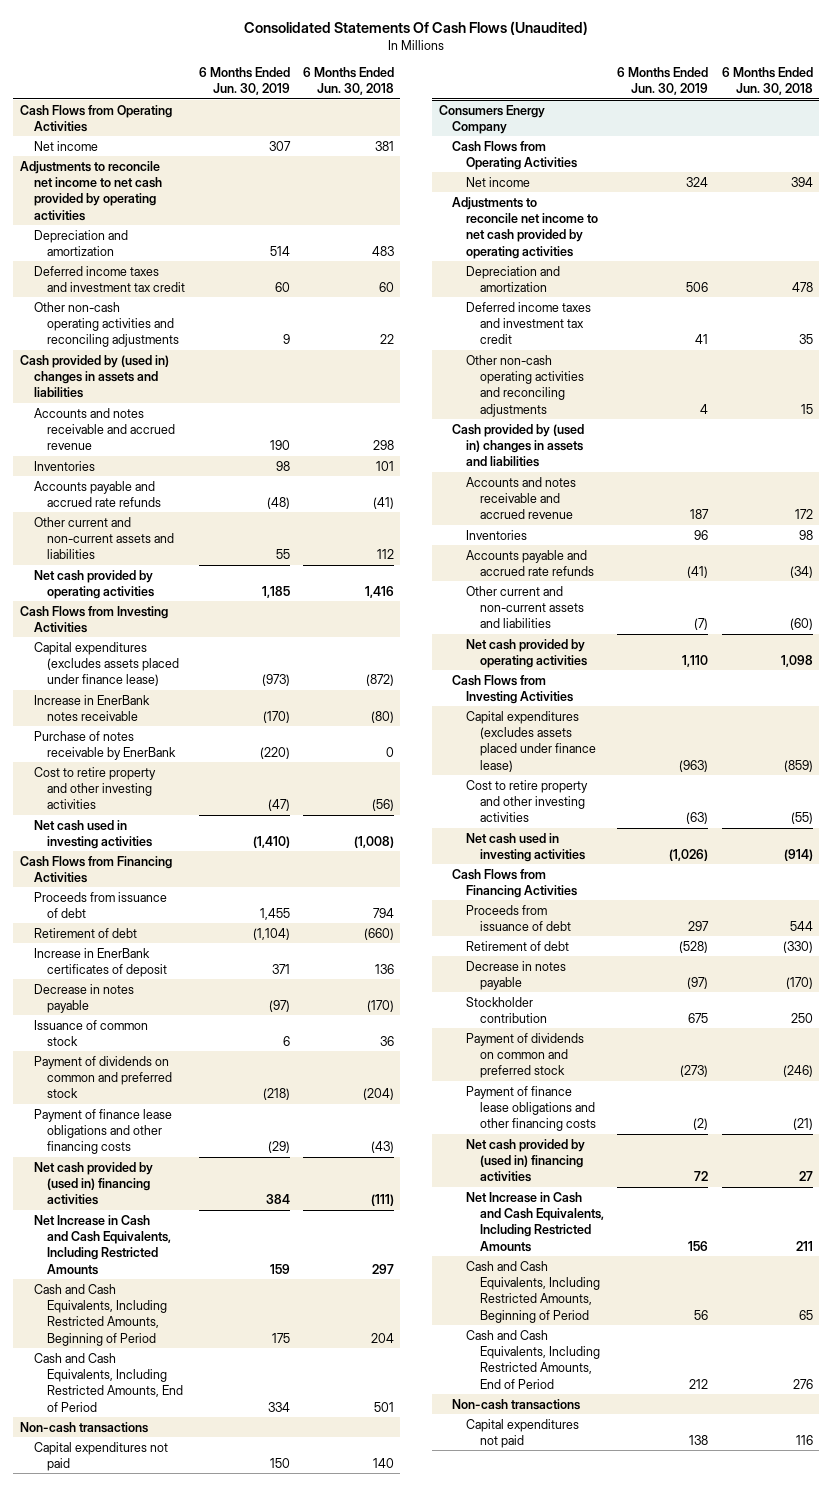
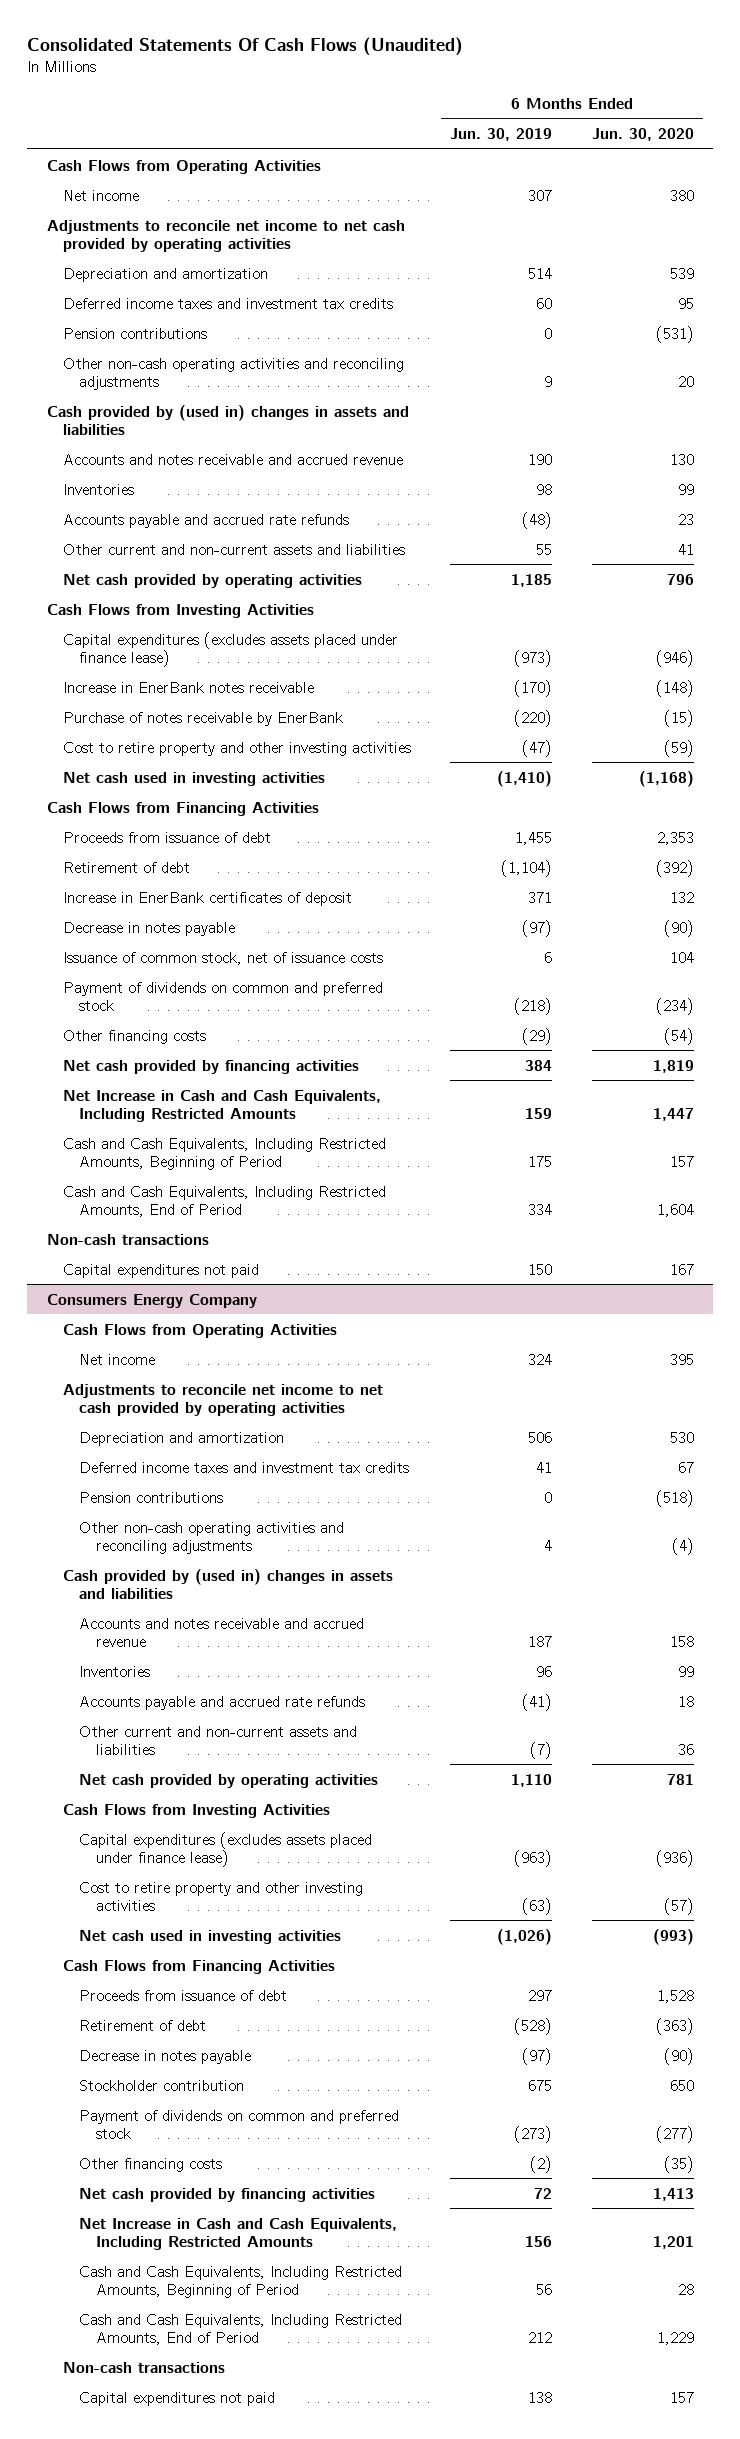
- | 6 Months Ended Jun. 30, 2019 | 6 Months Ended Jun. 30, 2018
+ | 6 Months Ended Jun. 30, 2019 | 6 Months Ended Jun. 30, 2020
- Deferred income taxes and investment tax credit | 60 | 60
+ Deferred income taxes and investment tax credits | 60 | 95
+ Pension contributions | 0 | (531)
- Issuance of common stock | 6 | 36
+ Issuance of common stock, net of issuance costs | 6 | 104
- Payment of finance lease obligations and other financing costs | (29) | (43)
- Net cash provided by (used in) financing activities | 384 | (111)
+ Other financing costs | (29) | (54)
+ Net cash provided by financing activities | 384 | 1,819
@ Consumers Energy Company
- Deferred income taxes and investment tax credit | 41 | 35
+ Deferred income taxes and investment tax credits | 41 | 67
+ Pension contributions | 0 | (518)
- Payment of finance lease obligations and other financing costs | (2) | (21)
- Net cash provided by (used in) financing activities | 72 | 27
+ Other financing costs | (2) | (35)
+ Net cash provided by financing activities | 72 | 1,413

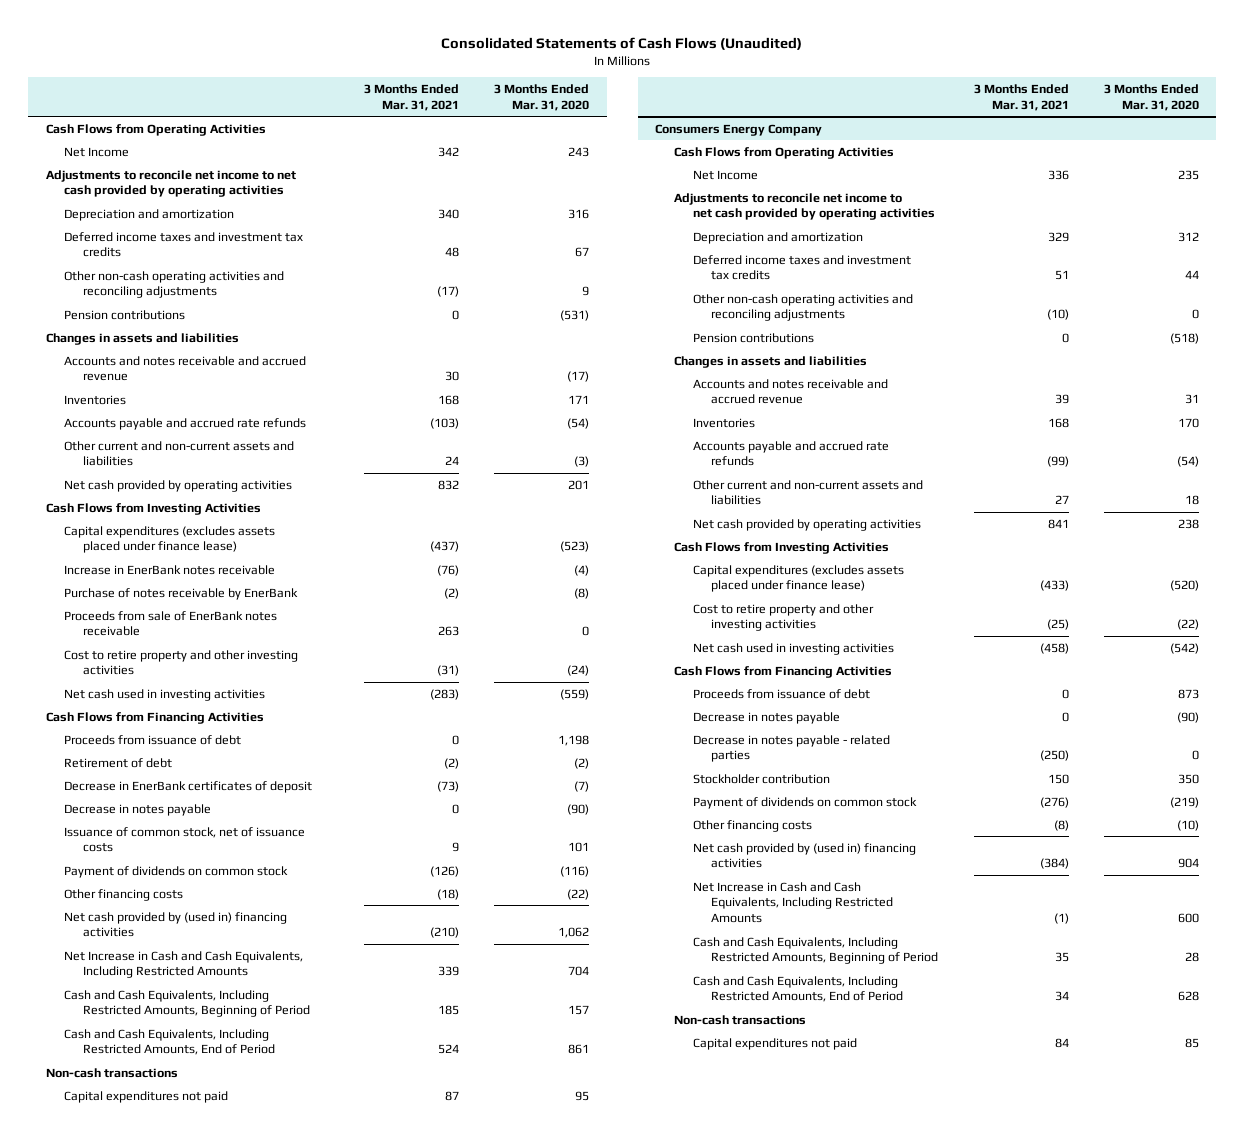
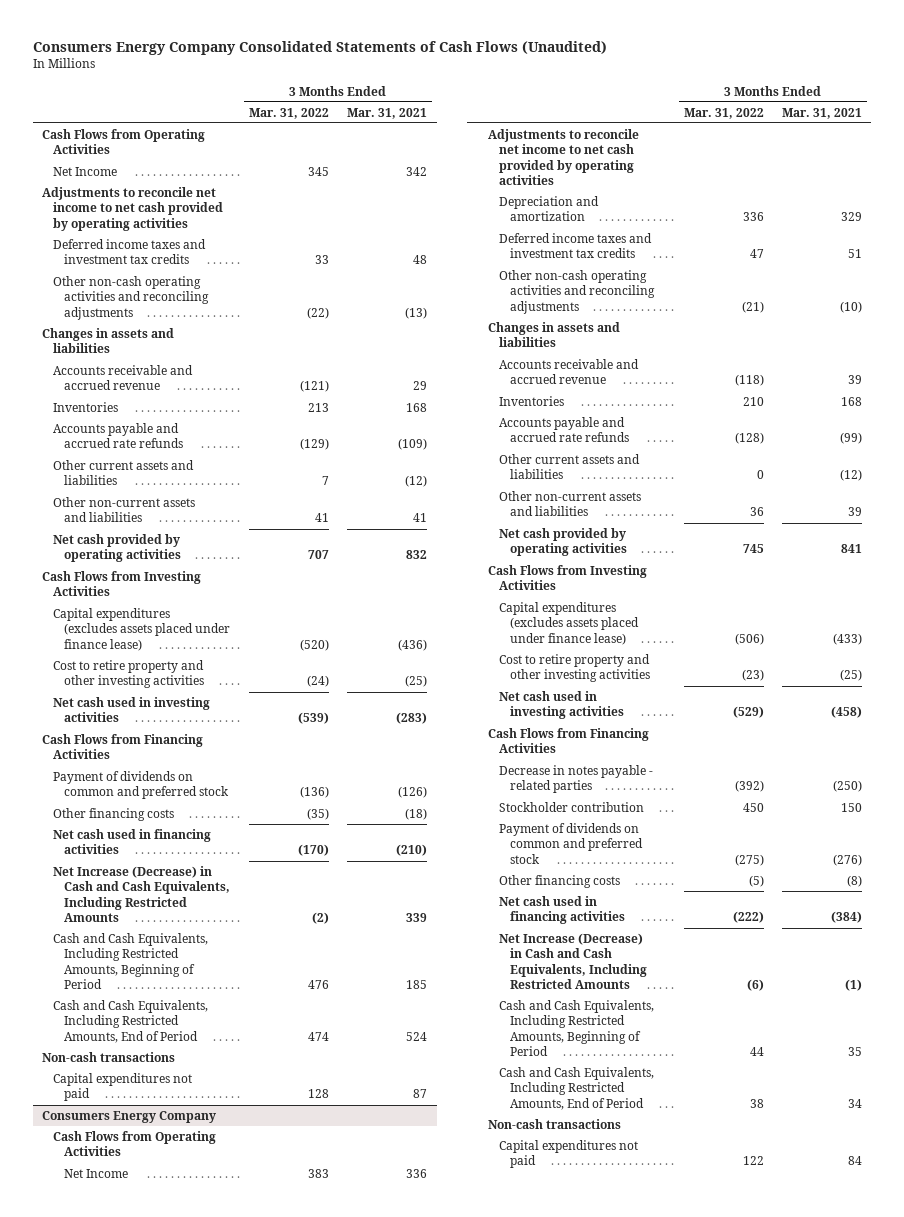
- Consolidated Statements of Cash Flows (Unaudited)
+ Consumers Energy Company Consolidated Statements of Cash Flows (Unaudited)
- | 3 Months Ended Mar. 31, 2021 | 3 Months Ended Mar. 31, 2020
+ | 3 Months Ended Mar. 31, 2022 | 3 Months Ended Mar. 31, 2021
- Depreciation and amortization | 340 | 316
- Other non-cash operating activities and reconciling adjustments | (17) | 9
- Pension contributions | 0 | (531)
+ Other non-cash operating activities and reconciling adjustments | (22) | (13)
- Accounts and notes receivable and accrued revenue | 30 | (17)
+ Accounts receivable and accrued revenue | (121) | 29
- Accounts payable and accrued rate refunds | (103) | (54)
- Other current and non-current assets and liabilities | 24 | (3)
+ Accounts payable and accrued rate refunds | (129) | (109)
+ Other current assets and liabilities | 7 | (12)
+ Other non-current assets and liabilities | 41 | 41
- Capital expenditures (excludes assets placed under finance lease) | (437) | (523)
- Increase in EnerBank notes receivable | (76) | (4)
- Purchase of notes receivable by EnerBank | (2) | (8)
- Proceeds from sale of EnerBank notes receivable | 263 | 0
- Cost to retire property and other investing activities | (31) | (24)
+ Capital expenditures (excludes assets placed under finance lease) | (520) | (436)
+ Cost to retire property and other investing activities | (24) | (25)
- Proceeds from issuance of debt | 0 | 1,198
- Retirement of debt | (2) | (2)
- Decrease in EnerBank certificates of deposit | (73) | (7)
- Decrease in notes payable | 0 | (90)
- Issuance of common stock, net of issuance costs | 9 | 101
- Payment of dividends on common stock | (126) | (116)
+ Payment of dividends on common and preferred stock | (136) | (126)
- Net cash provided by (used in) financing activities | (210) | 1,062
- Net Increase in Cash and Cash Equivalents, Including Restricted Amounts | 339 | 704
+ Net cash used in financing activities | (170) | (210)
+ Net Increase (Decrease) in Cash and Cash Equivalents, Including Restricted Amounts | (2) | 339
@ Consumers Energy Company
- Pension contributions | 0 | (518)
- Accounts and notes receivable and accrued revenue | 39 | 31
+ Accounts receivable and accrued revenue | (118) | 39
- Other current and non-current assets and liabilities | 27 | 18
+ Other current assets and liabilities | 0 | (12)
+ Other non-current assets and liabilities | 36 | 39
- Proceeds from issuance of debt | 0 | 873
- Decrease in notes payable | 0 | (90)
- Payment of dividends on common stock | (276) | (219)
+ Payment of dividends on common and preferred stock | (275) | (276)
- Net cash provided by (used in) financing activities | (384) | 904
- Net Increase in Cash and Cash Equivalents, Including Restricted Amounts | (1) | 600
+ Net cash used in financing activities | (222) | (384)
+ Net Increase (Decrease) in Cash and Cash Equivalents, Including Restricted Amounts | (6) | (1)

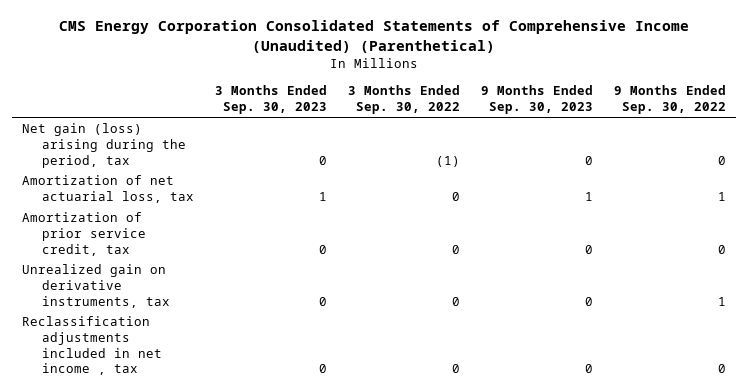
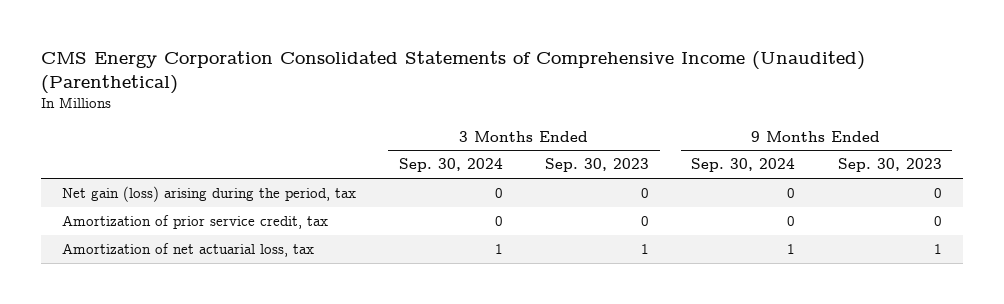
- | 3 Months Ended Sep. 30, 2023 | 3 Months Ended Sep. 30, 2022 | 9 Months Ended Sep. 30, 2023 | 9 Months Ended Sep. 30, 2022
+ | 3 Months Ended Sep. 30, 2024 | 3 Months Ended Sep. 30, 2023 | 9 Months Ended Sep. 30, 2024 | 9 Months Ended Sep. 30, 2023
- Unrealized gain on derivative instruments, tax | 0 | 0 | 0 | 1
- Reclassification adjustments included in net income , tax | 0 | 0 | 0 | 0
moved down: Amortization of net actuarial loss, tax | 1 | 1 | 1 | 1

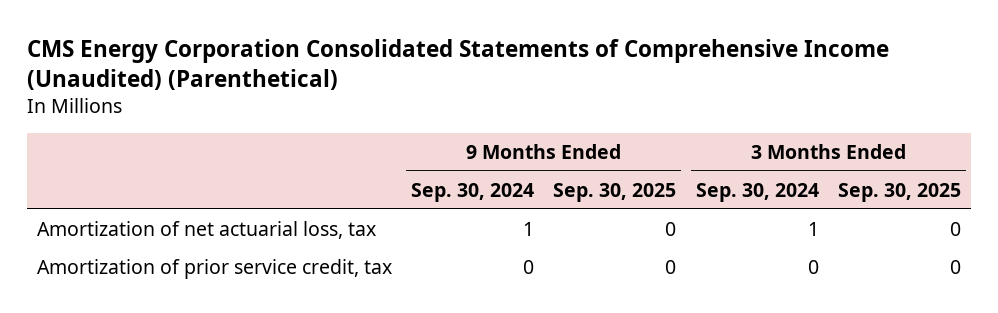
- | 3 Months Ended Sep. 30, 2024 | 3 Months Ended Sep. 30, 2023 | 9 Months Ended Sep. 30, 2024 | 9 Months Ended Sep. 30, 2023
+ | 9 Months Ended Sep. 30, 2024 | 9 Months Ended Sep. 30, 2025 | 3 Months Ended Sep. 30, 2024 | 3 Months Ended Sep. 30, 2025
- Net gain (loss) arising during the period, tax | 0 | 0 | 0 | 0
moved down: Amortization of prior service credit, tax | 0 | 0 | 0 | 0

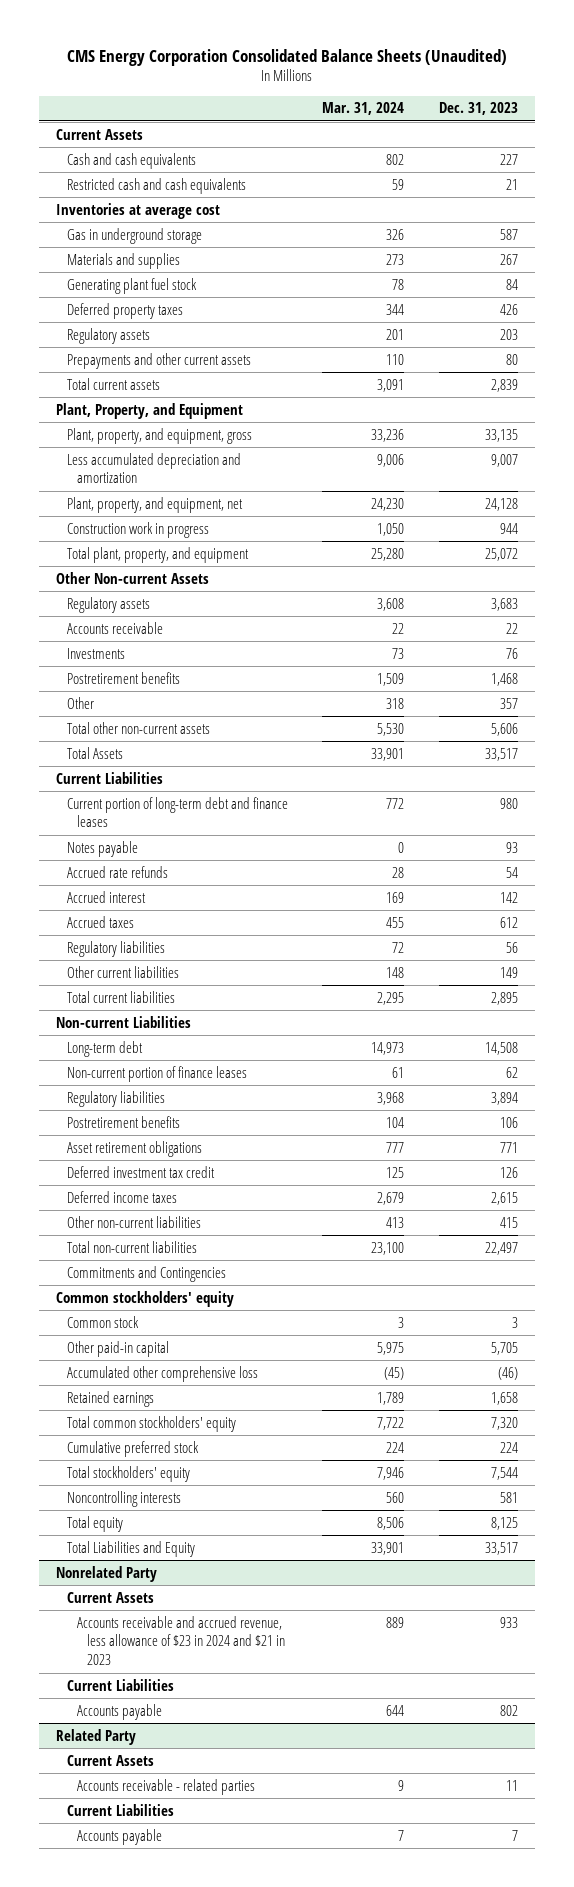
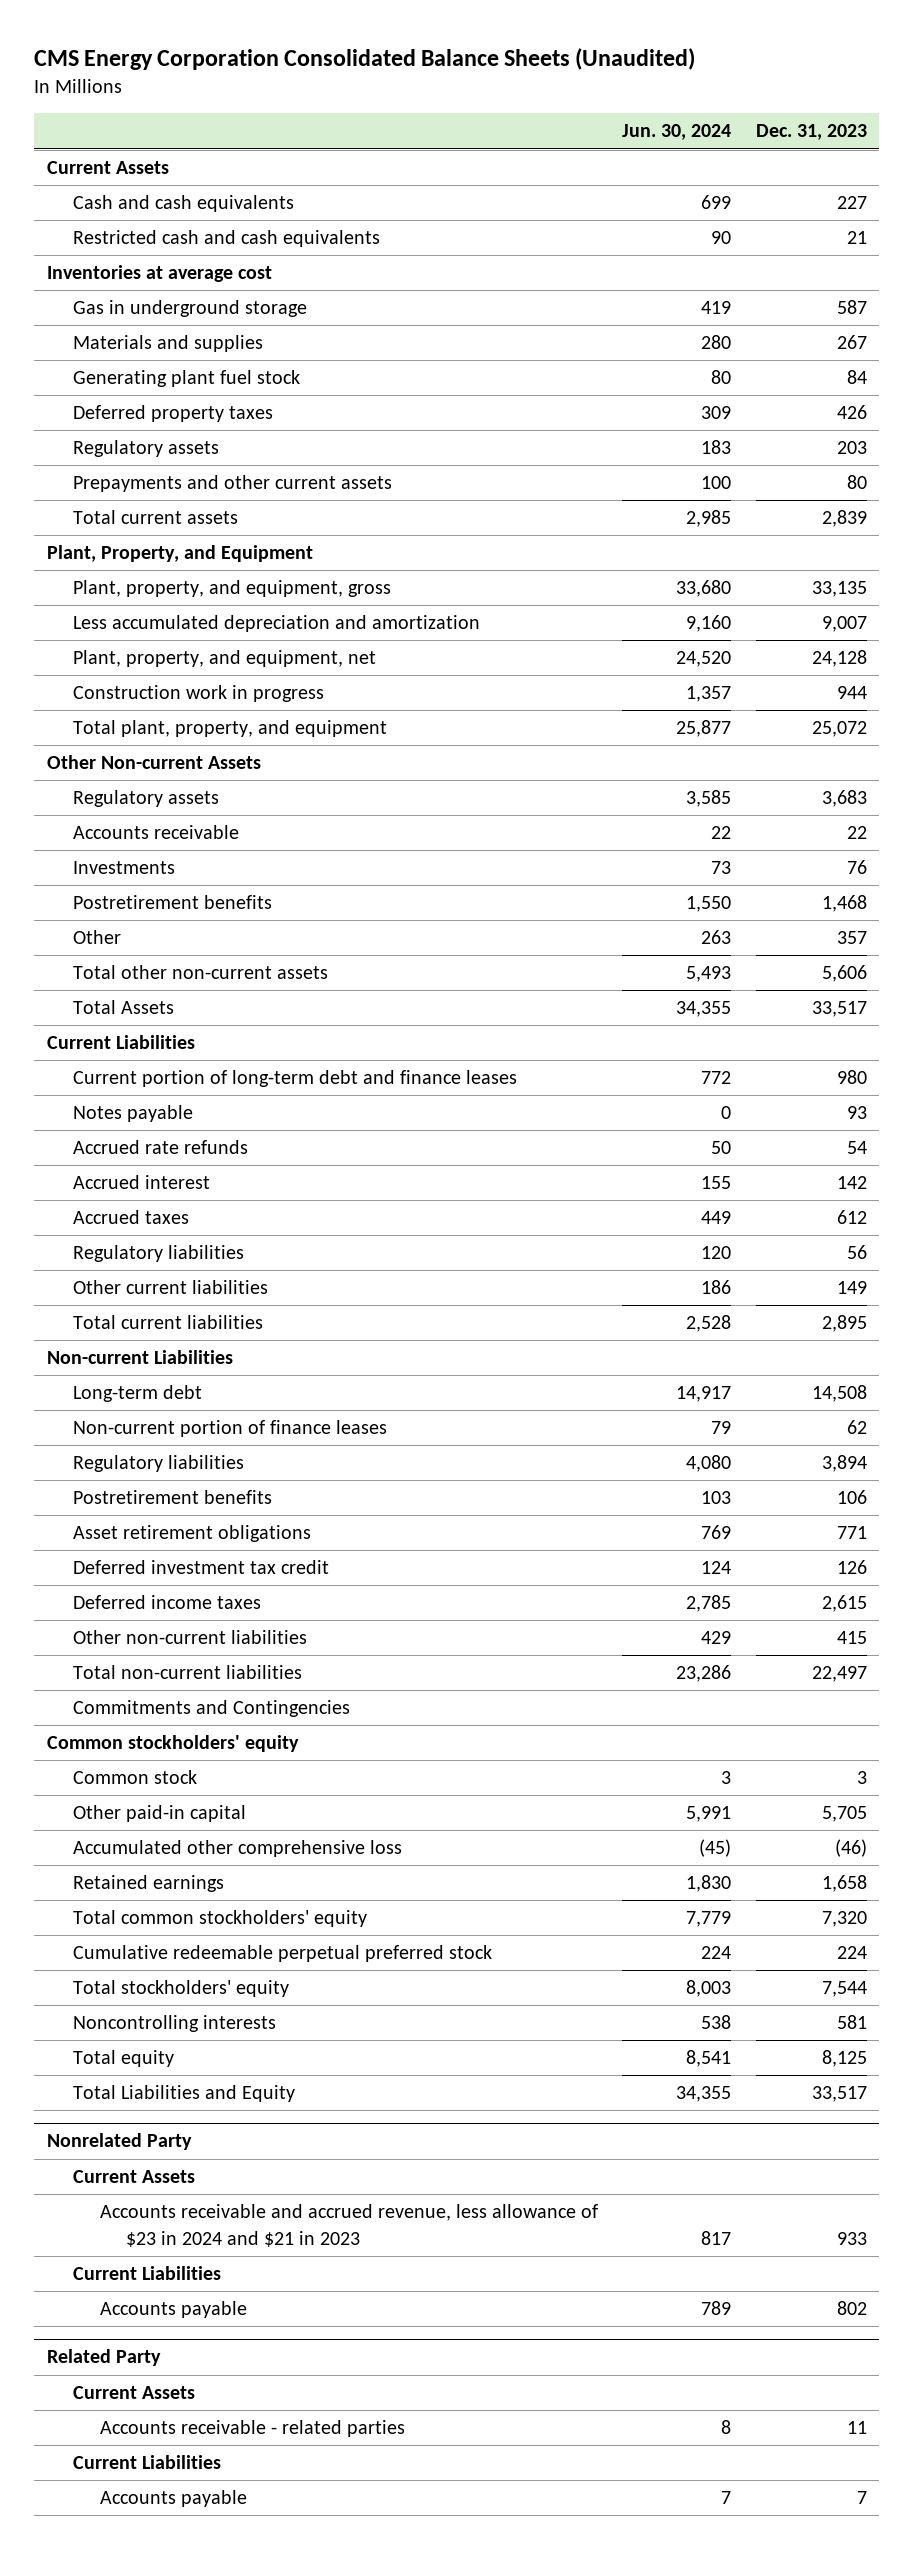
- | Mar. 31, 2024 | Dec. 31, 2023
+ | Jun. 30, 2024 | Dec. 31, 2023
- Cumulative preferred stock | 224 | 224
+ Cumulative redeemable perpetual preferred stock | 224 | 224

